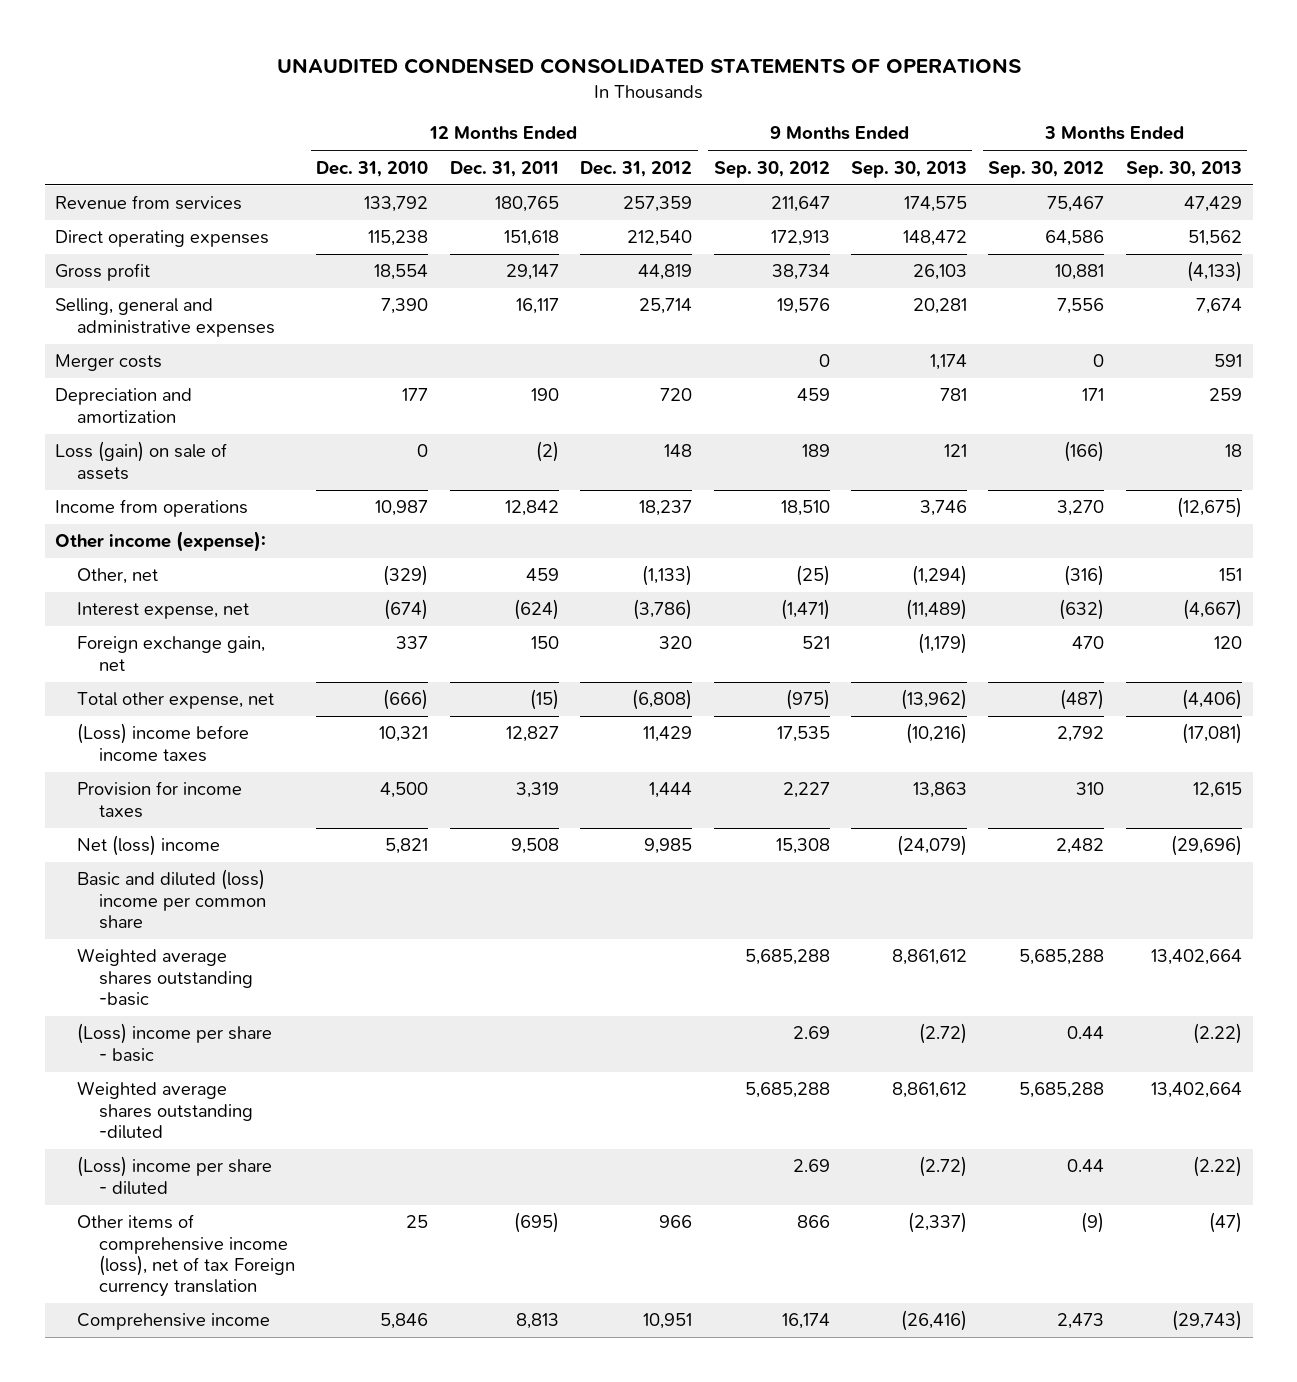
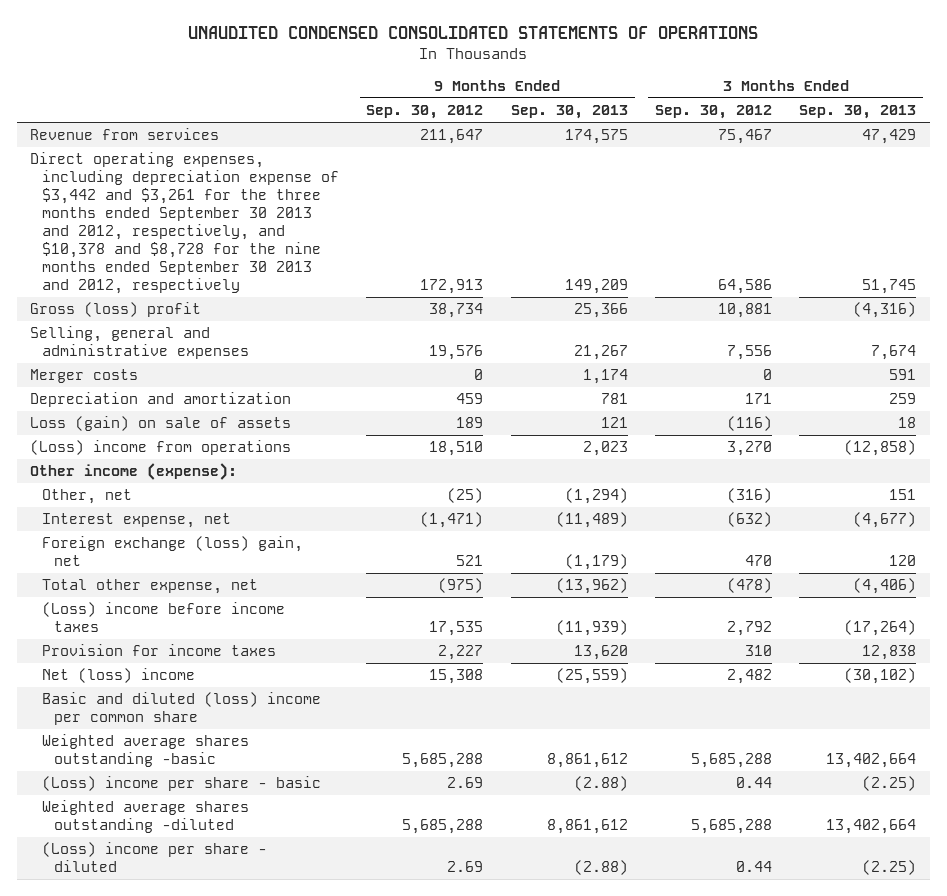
- | 12 Months Ended Dec. 31, 2010 | 12 Months Ended Dec. 31, 2011 | 12 Months Ended Dec. 31, 2012 | 9 Months Ended Sep. 30, 2012 | 9 Months Ended Sep. 30, 2013 | 3 Months Ended Sep. 30, 2012 | 3 Months Ended Sep. 30, 2013
+ | 9 Months Ended Sep. 30, 2012 | 9 Months Ended Sep. 30, 2013 | 3 Months Ended Sep. 30, 2012 | 3 Months Ended Sep. 30, 2013
- Direct operating expenses | 115,238 | 151,618 | 212,540 | 172,913 | 148,472 | 64,586 | 51,562
- Gross profit | 18,554 | 29,147 | 44,819 | 38,734 | 26,103 | 10,881 | (4,133)
- Selling, general and administrative expenses | 7,390 | 16,117 | 25,714 | 19,576 | 20,281 | 7,556 | 7,674
+ Direct operating expenses, including depreciation expense of $3,442 and $3,261 for the three months ended September 30 2013 and 2012, respectively, and $10,378 and $8,728 for the nine months ended September 30 2013 and 2012, respectively | 172,913 | 149,209 | 64,586 | 51,745
+ Gross (loss) profit | 38,734 | 25,366 | 10,881 | (4,316)
+ Selling, general and administrative expenses | 19,576 | 21,267 | 7,556 | 7,674
- Loss (gain) on sale of assets | 0 | (2) | 148 | 189 | 121 | (166) | 18
- Income from operations | 10,987 | 12,842 | 18,237 | 18,510 | 3,746 | 3,270 | (12,675)
+ Loss (gain) on sale of assets | 189 | 121 | (116) | 18
+ (Loss) income from operations | 18,510 | 2,023 | 3,270 | (12,858)
- Interest expense, net | (674) | (624) | (3,786) | (1,471) | (11,489) | (632) | (4,667)
- Foreign exchange gain, net | 337 | 150 | 320 | 521 | (1,179) | 470 | 120
- Total other expense, net | (666) | (15) | (6,808) | (975) | (13,962) | (487) | (4,406)
- (Loss) income before income taxes | 10,321 | 12,827 | 11,429 | 17,535 | (10,216) | 2,792 | (17,081)
- Provision for income taxes | 4,500 | 3,319 | 1,444 | 2,227 | 13,863 | 310 | 12,615
- Net (loss) income | 5,821 | 9,508 | 9,985 | 15,308 | (24,079) | 2,482 | (29,696)
+ Interest expense, net | (1,471) | (11,489) | (632) | (4,677)
+ Foreign exchange (loss) gain, net | 521 | (1,179) | 470 | 120
+ Total other expense, net | (975) | (13,962) | (478) | (4,406)
+ (Loss) income before income taxes | 17,535 | (11,939) | 2,792 | (17,264)
+ Provision for income taxes | 2,227 | 13,620 | 310 | 12,838
+ Net (loss) income | 15,308 | (25,559) | 2,482 | (30,102)
- (Loss) income per share - basic | | | | 2.69 | (2.72) | 0.44 | (2.22)
+ (Loss) income per share - basic | 2.69 | (2.88) | 0.44 | (2.25)
- (Loss) income per share - diluted | | | | 2.69 | (2.72) | 0.44 | (2.22)
- Other items of comprehensive income (loss), net of tax Foreign currency translation | 25 | (695) | 966 | 866 | (2,337) | (9) | (47)
- Comprehensive income | 5,846 | 8,813 | 10,951 | 16,174 | (26,416) | 2,473 | (29,743)
+ (Loss) income per share - diluted | 2.69 | (2.88) | 0.44 | (2.25)

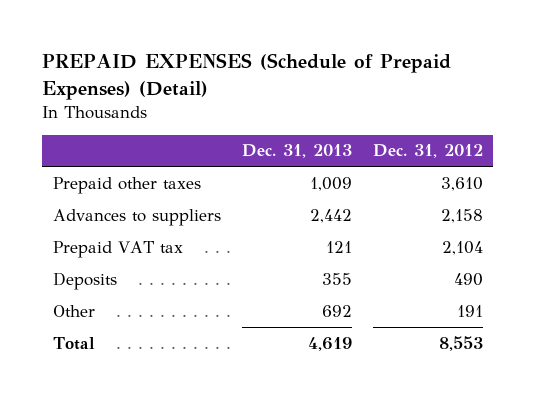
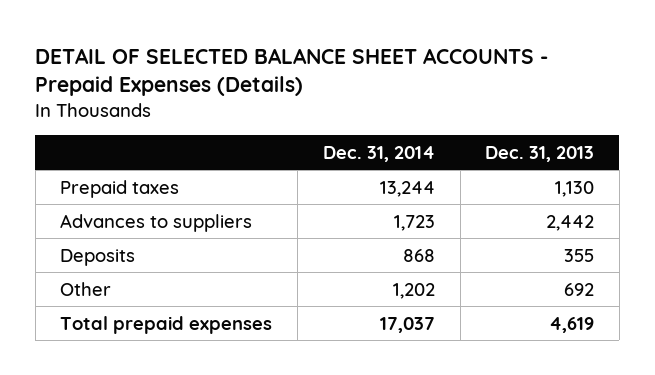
- PREPAID EXPENSES (Schedule of Prepaid Expenses) (Detail)
+ DETAIL OF SELECTED BALANCE SHEET ACCOUNTS - Prepaid Expenses (Details)
- | Dec. 31, 2013 | Dec. 31, 2012
+ | Dec. 31, 2014 | Dec. 31, 2013
- Prepaid other taxes | 1,009 | 3,610
+ Prepaid taxes | 13,244 | 1,130
- Prepaid VAT tax | 121 | 2,104
- Total | 4,619 | 8,553
+ Total prepaid expenses | 17,037 | 4,619

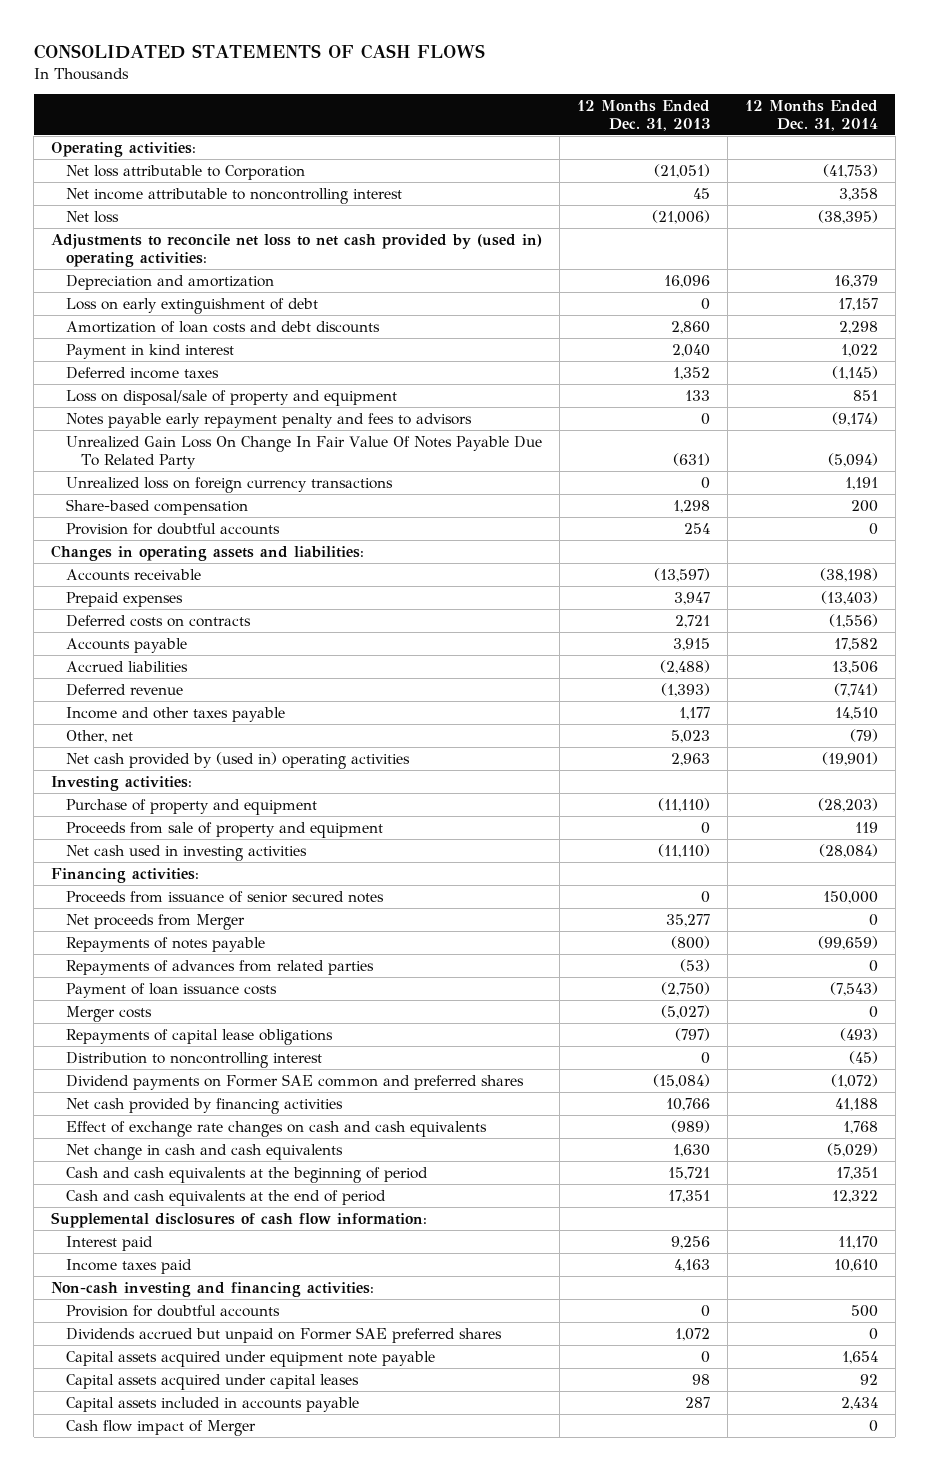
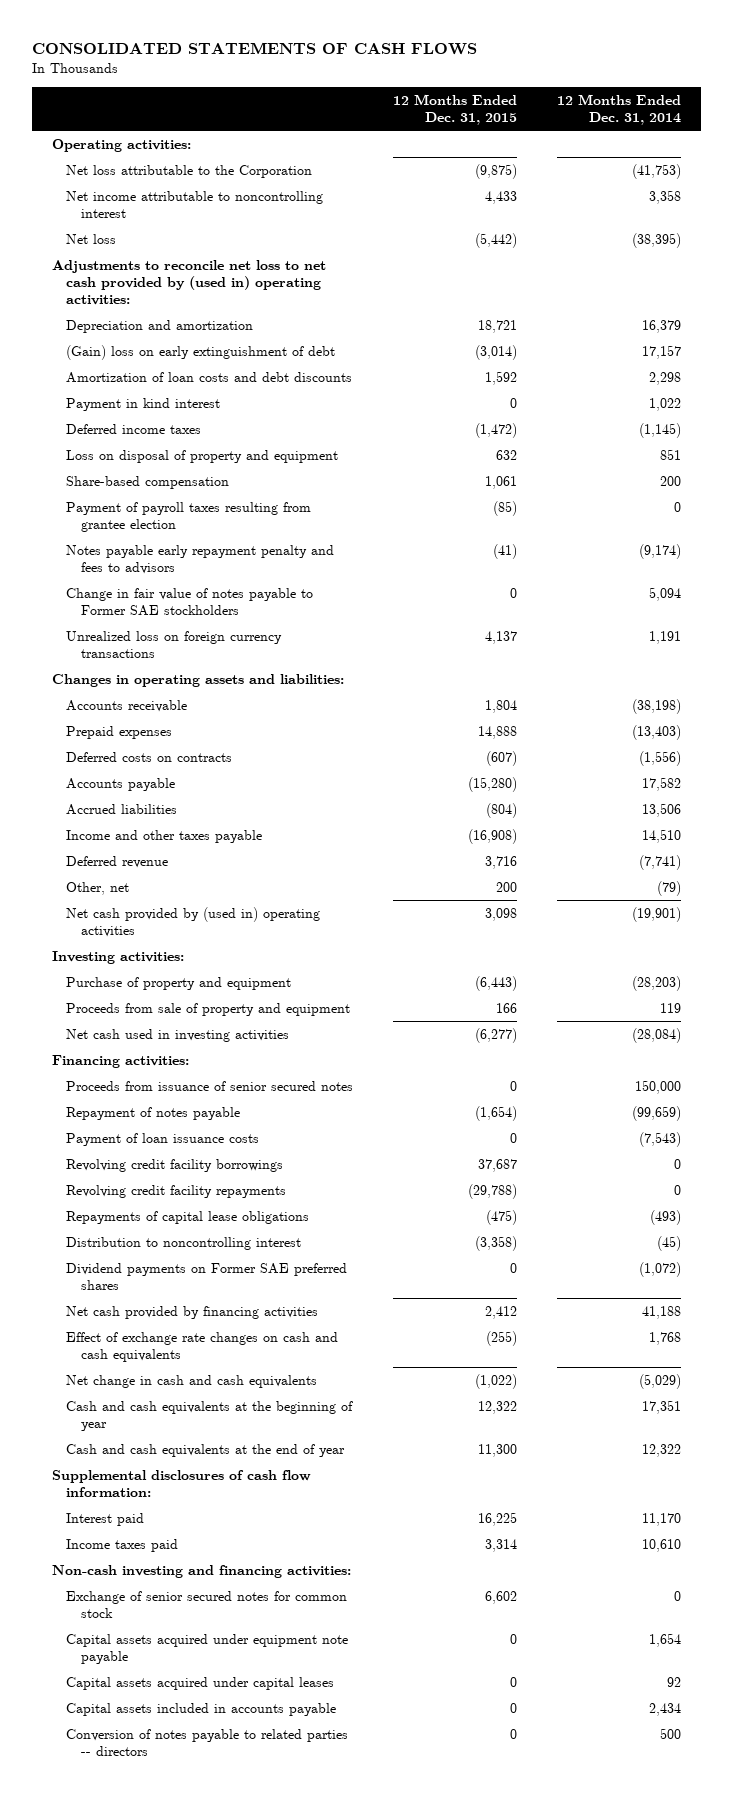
- | 12 Months Ended Dec. 31, 2013 | 12 Months Ended Dec. 31, 2014
+ | 12 Months Ended Dec. 31, 2015 | 12 Months Ended Dec. 31, 2014
- Net loss attributable to Corporation | (21,051) | (41,753)
+ Net loss attributable to the Corporation | (9,875) | (41,753)
- Loss on early extinguishment of debt | 0 | 17,157
+ (Gain) loss on early extinguishment of debt | (3,014) | 17,157
- Loss on disposal/sale of property and equipment | 133 | 851
+ Loss on disposal of property and equipment | 632 | 851
moved up: Share-based compensation | 1,061 | 200
+ Payment of payroll taxes resulting from grantee election | (85) | 0
- Unrealized Gain Loss On Change In Fair Value Of Notes Payable Due To Related Party | (631) | (5,094)
+ Change in fair value of notes payable to Former SAE stockholders | 0 | 5,094
- Provision for doubtful accounts | 254 | 0
moved down: Deferred revenue | 3,716 | (7,741)
- Net proceeds from Merger | 35,277 | 0
- Repayments of notes payable | (800) | (99,659)
- Repayments of advances from related parties | (53) | 0
+ Repayment of notes payable | (1,654) | (99,659)
- Merger costs | (5,027) | 0
+ Revolving credit facility borrowings | 37,687 | 0
+ Revolving credit facility repayments | (29,788) | 0
- Dividend payments on Former SAE common and preferred shares | (15,084) | (1,072)
+ Dividend payments on Former SAE preferred shares | 0 | (1,072)
- Cash and cash equivalents at the beginning of period | 15,721 | 17,351
- Cash and cash equivalents at the end of period | 17,351 | 12,322
+ Cash and cash equivalents at the beginning of year | 12,322 | 17,351
+ Cash and cash equivalents at the end of year | 11,300 | 12,322
- Provision for doubtful accounts | 0 | 500
- Dividends accrued but unpaid on Former SAE preferred shares | 1,072 | 0
+ Exchange of senior secured notes for common stock | 6,602 | 0
- Cash flow impact of Merger | | 0
+ Conversion of notes payable to related parties -- directors | 0 | 500

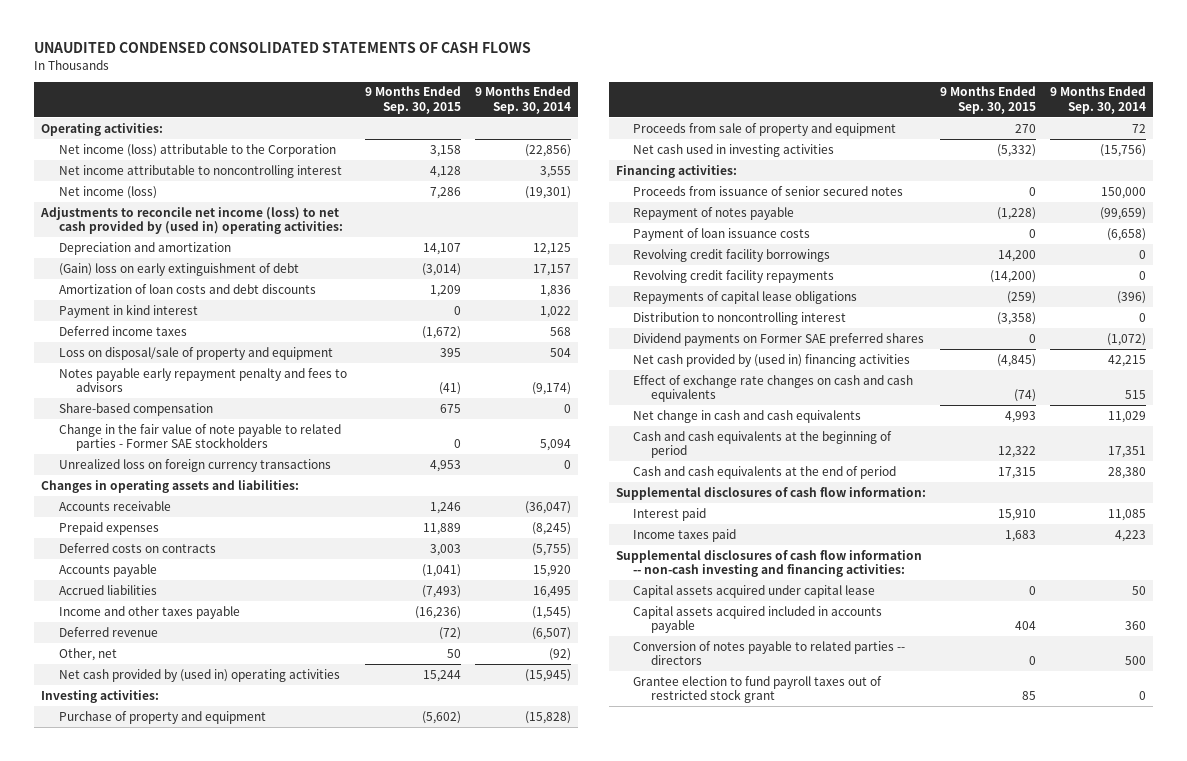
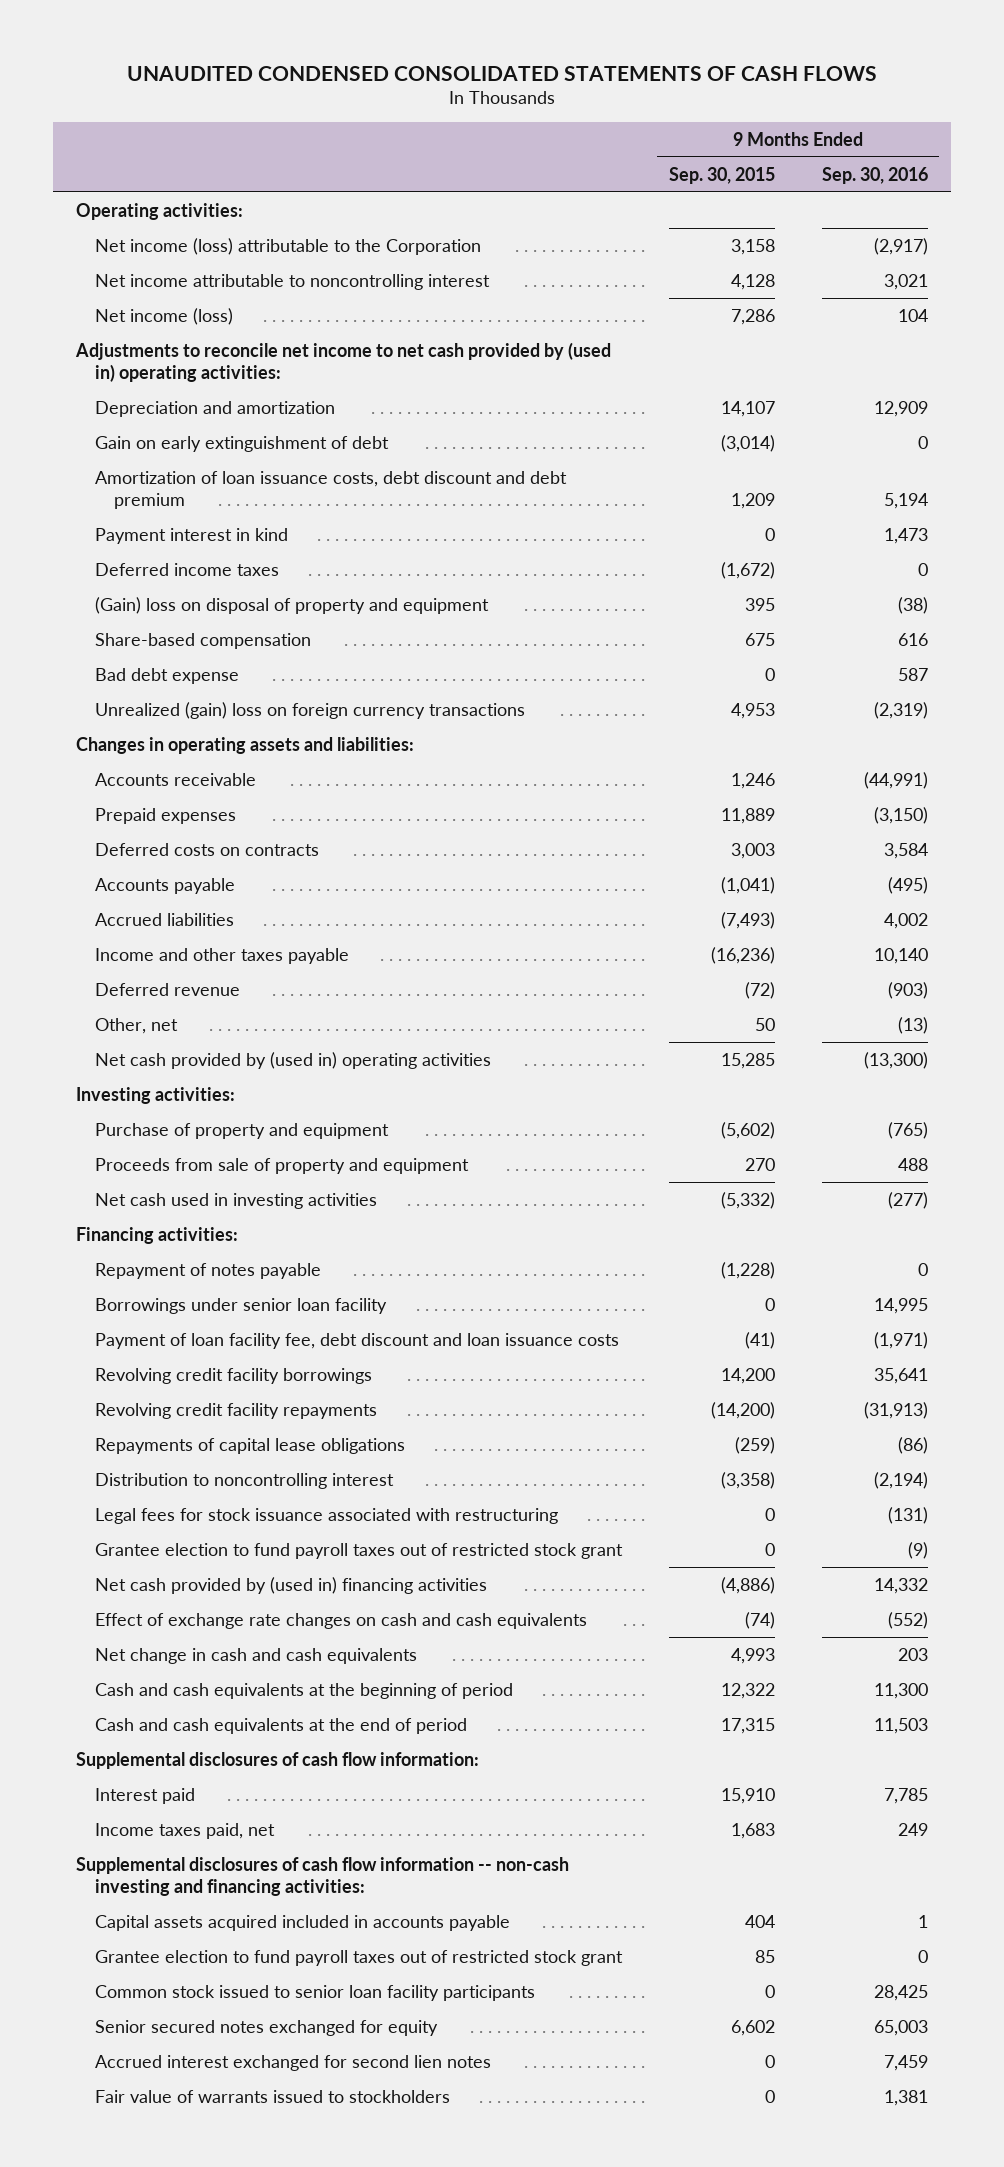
- | 9 Months Ended Sep. 30, 2015 | 9 Months Ended Sep. 30, 2014
+ | 9 Months Ended Sep. 30, 2015 | 9 Months Ended Sep. 30, 2016
- Adjustments to reconcile net income (loss) to net cash provided by (used in) operating activities:
+ Adjustments to reconcile net income to net cash provided by (used in) operating activities:
- (Gain) loss on early extinguishment of debt | (3,014) | 17,157
- Amortization of loan costs and debt discounts | 1,209 | 1,836
- Payment in kind interest | 0 | 1,022
+ Gain on early extinguishment of debt | (3,014) | 0
+ Amortization of loan issuance costs, debt discount and debt premium | 1,209 | 5,194
+ Payment interest in kind | 0 | 1,473
- Loss on disposal/sale of property and equipment | 395 | 504
- Notes payable early repayment penalty and fees to advisors | (41) | (9,174)
+ (Gain) loss on disposal of property and equipment | 395 | (38)
- Change in the fair value of note payable to related parties - Former SAE stockholders | 0 | 5,094
- Unrealized loss on foreign currency transactions | 4,953 | 0
+ Bad debt expense | 0 | 587
+ Unrealized (gain) loss on foreign currency transactions | 4,953 | (2,319)
- Net cash provided by (used in) operating activities | 15,244 | (15,945)
+ Net cash provided by (used in) operating activities | 15,285 | (13,300)
- Proceeds from issuance of senior secured notes | 0 | 150,000
- Payment of loan issuance costs | 0 | (6,658)
+ Borrowings under senior loan facility | 0 | 14,995
+ Payment of loan facility fee, debt discount and loan issuance costs | (41) | (1,971)
- Dividend payments on Former SAE preferred shares | 0 | (1,072)
- Net cash provided by (used in) financing activities | (4,845) | 42,215
+ Legal fees for stock issuance associated with restructuring | 0 | (131)
+ Grantee election to fund payroll taxes out of restricted stock grant | 0 | (9)
+ Net cash provided by (used in) financing activities | (4,886) | 14,332
- Income taxes paid | 1,683 | 4,223
+ Income taxes paid, net | 1,683 | 249
- Capital assets acquired under capital lease | 0 | 50
- Conversion of notes payable to related parties -- directors | 0 | 500
+ Common stock issued to senior loan facility participants | 0 | 28,425
+ Senior secured notes exchanged for equity | 6,602 | 65,003
+ Accrued interest exchanged for second lien notes | 0 | 7,459
+ Fair value of warrants issued to stockholders | 0 | 1,381

